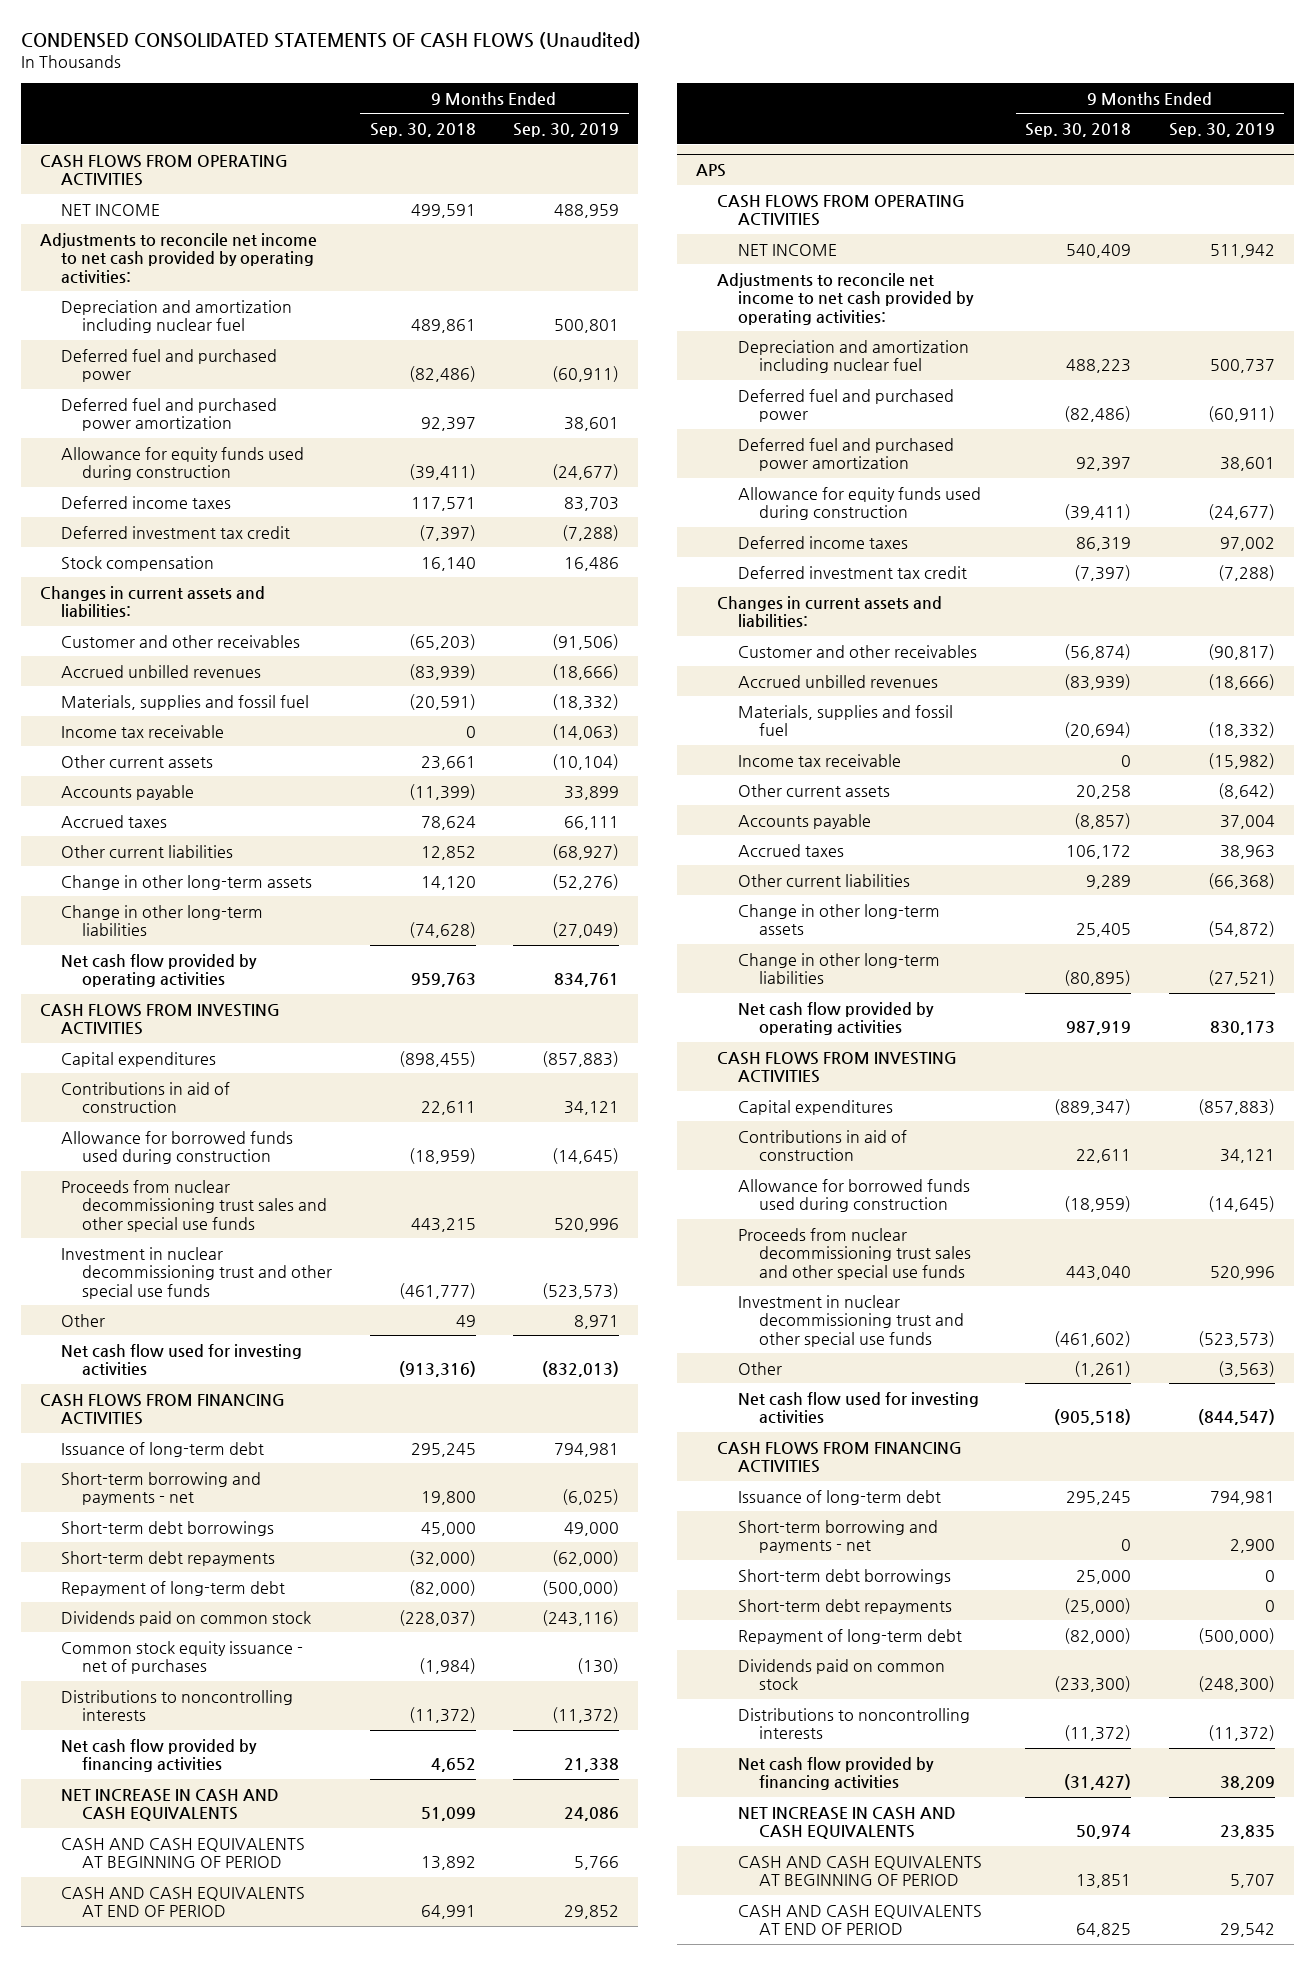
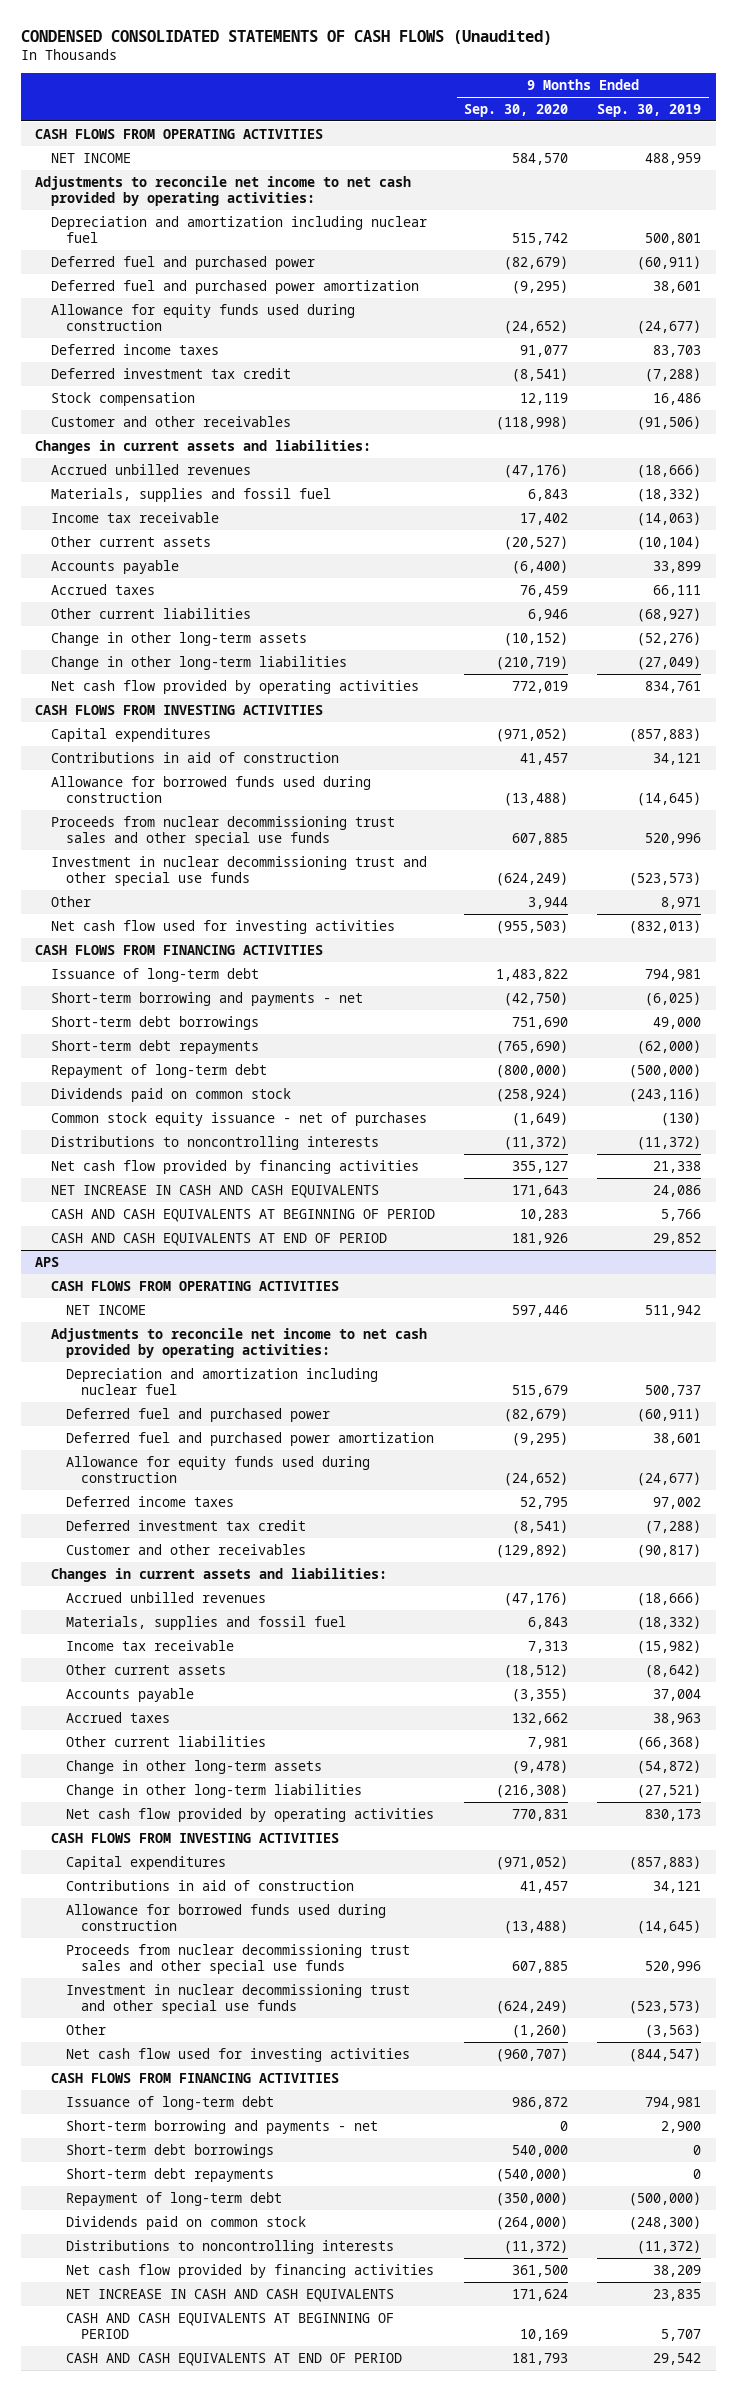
- | 9 Months Ended Sep. 30, 2018 | 9 Months Ended Sep. 30, 2019
+ | 9 Months Ended Sep. 30, 2020 | 9 Months Ended Sep. 30, 2019
moved down: Changes in current assets and liabilities:
@ APS
moved down: Changes in current assets and liabilities:

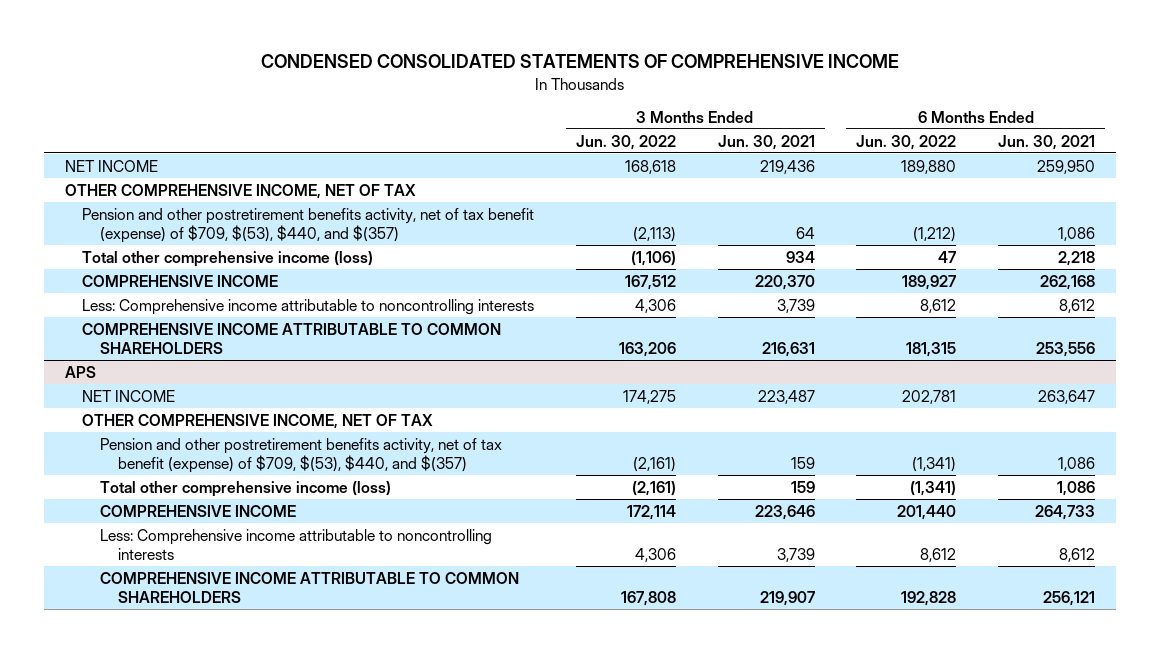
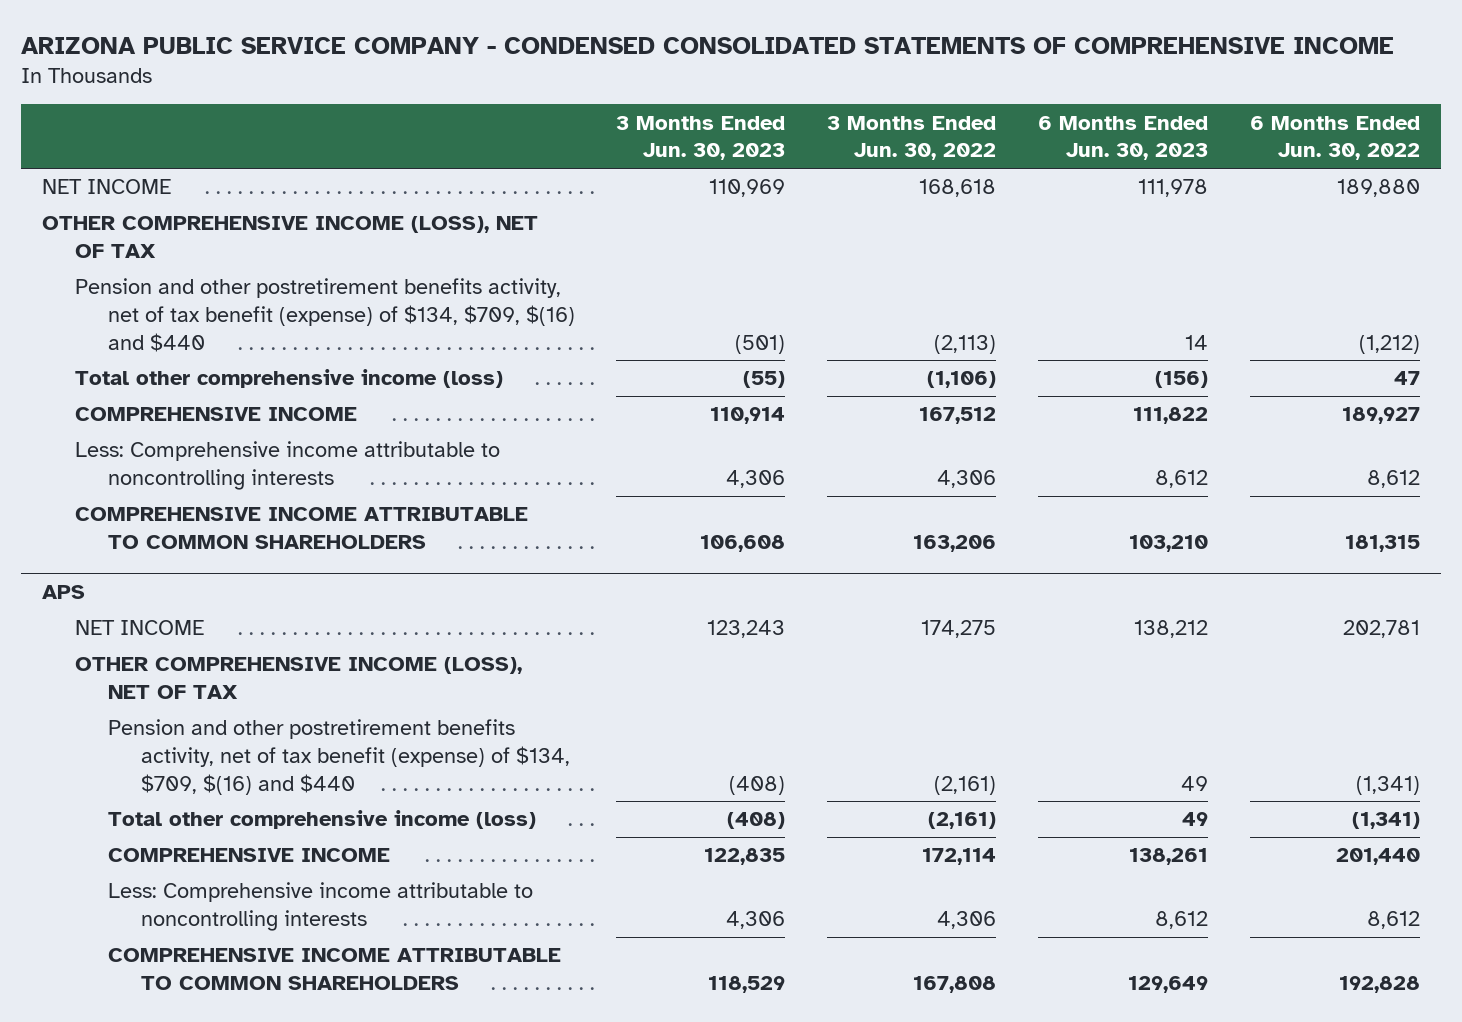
- CONDENSED CONSOLIDATED STATEMENTS OF COMPREHENSIVE INCOME
+ ARIZONA PUBLIC SERVICE COMPANY - CONDENSED CONSOLIDATED STATEMENTS OF COMPREHENSIVE INCOME
- | 3 Months Ended Jun. 30, 2022 | 3 Months Ended Jun. 30, 2021 | 6 Months Ended Jun. 30, 2022 | 6 Months Ended Jun. 30, 2021
+ | 3 Months Ended Jun. 30, 2023 | 3 Months Ended Jun. 30, 2022 | 6 Months Ended Jun. 30, 2023 | 6 Months Ended Jun. 30, 2022
- OTHER COMPREHENSIVE INCOME, NET OF TAX
- Pension and other postretirement benefits activity, net of tax benefit (expense) of $709, $(53), $440, and $(357) | (2,113) | 64 | (1,212) | 1,086
+ OTHER COMPREHENSIVE INCOME (LOSS), NET OF TAX
+ Pension and other postretirement benefits activity, net of tax benefit (expense) of $134, $709, $(16) and $440 | (501) | (2,113) | 14 | (1,212)
@ APS
- OTHER COMPREHENSIVE INCOME, NET OF TAX
- Pension and other postretirement benefits activity, net of tax benefit (expense) of $709, $(53), $440, and $(357) | (2,161) | 159 | (1,341) | 1,086
+ OTHER COMPREHENSIVE INCOME (LOSS), NET OF TAX
+ Pension and other postretirement benefits activity, net of tax benefit (expense) of $134, $709, $(16) and $440 | (408) | (2,161) | 49 | (1,341)

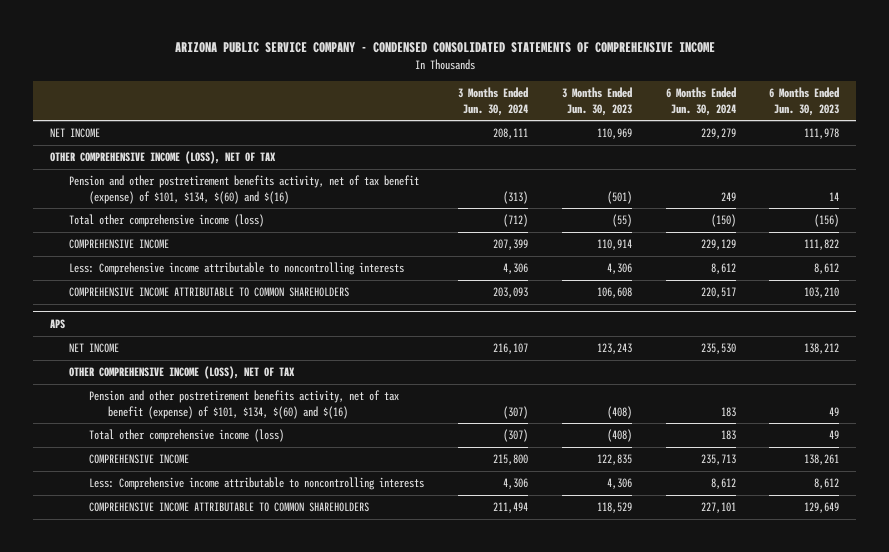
- | 3 Months Ended Jun. 30, 2023 | 3 Months Ended Jun. 30, 2022 | 6 Months Ended Jun. 30, 2023 | 6 Months Ended Jun. 30, 2022
+ | 3 Months Ended Jun. 30, 2024 | 3 Months Ended Jun. 30, 2023 | 6 Months Ended Jun. 30, 2024 | 6 Months Ended Jun. 30, 2023
- Pension and other postretirement benefits activity, net of tax benefit (expense) of $134, $709, $(16) and $440 | (501) | (2,113) | 14 | (1,212)
+ Pension and other postretirement benefits activity, net of tax benefit (expense) of $101, $134, $(60) and $(16) | (313) | (501) | 249 | 14
@ APS
- Pension and other postretirement benefits activity, net of tax benefit (expense) of $134, $709, $(16) and $440 | (408) | (2,161) | 49 | (1,341)
+ Pension and other postretirement benefits activity, net of tax benefit (expense) of $101, $134, $(60) and $(16) | (307) | (408) | 183 | 49

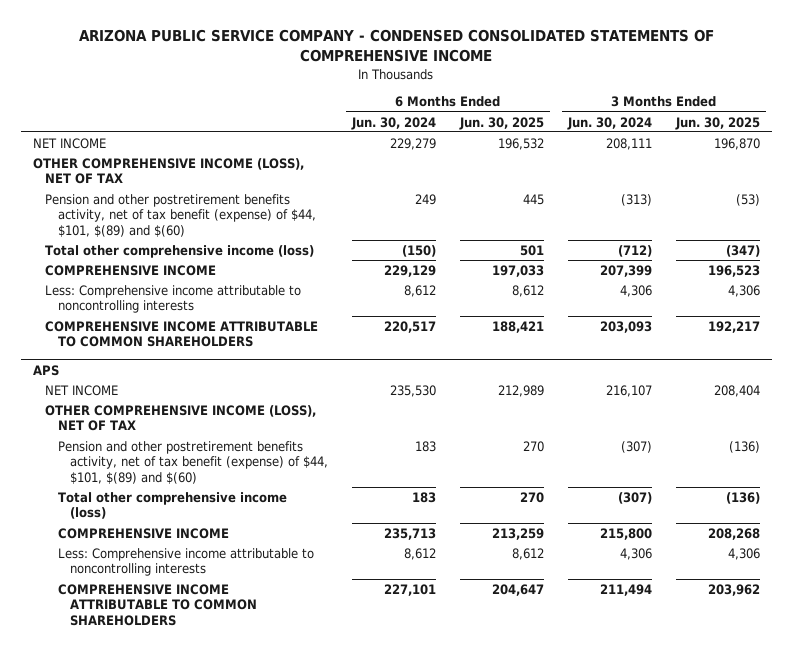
- | 3 Months Ended Jun. 30, 2024 | 3 Months Ended Jun. 30, 2023 | 6 Months Ended Jun. 30, 2024 | 6 Months Ended Jun. 30, 2023
+ | 6 Months Ended Jun. 30, 2024 | 6 Months Ended Jun. 30, 2025 | 3 Months Ended Jun. 30, 2024 | 3 Months Ended Jun. 30, 2025
- Pension and other postretirement benefits activity, net of tax benefit (expense) of $101, $134, $(60) and $(16) | (313) | (501) | 249 | 14
+ Pension and other postretirement benefits activity, net of tax benefit (expense) of $44, $101, $(89) and $(60) | 249 | 445 | (313) | (53)
@ APS
- Pension and other postretirement benefits activity, net of tax benefit (expense) of $101, $134, $(60) and $(16) | (307) | (408) | 183 | 49
+ Pension and other postretirement benefits activity, net of tax benefit (expense) of $44, $101, $(89) and $(60) | 183 | 270 | (307) | (136)

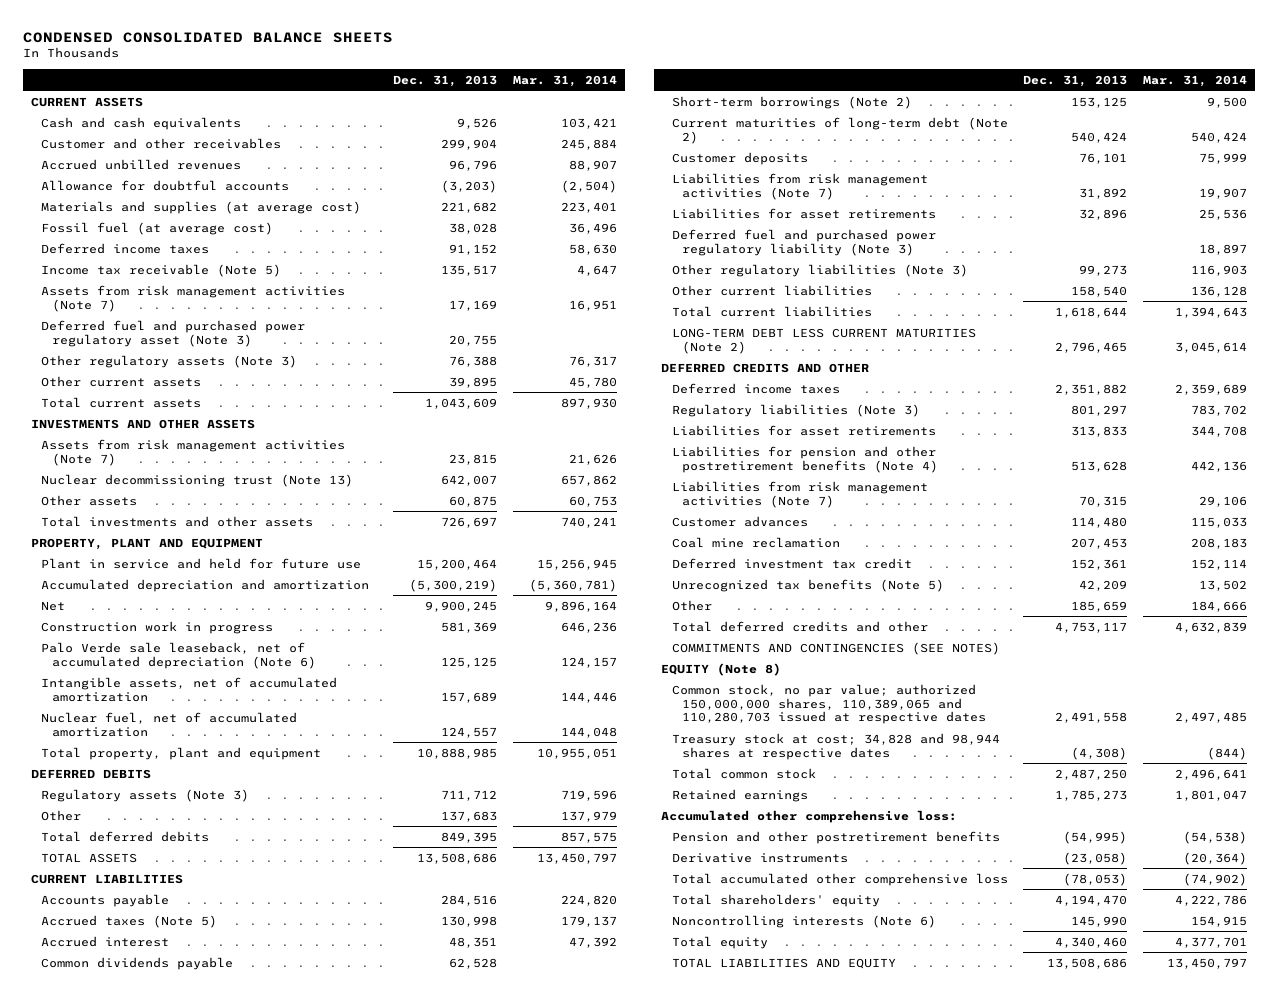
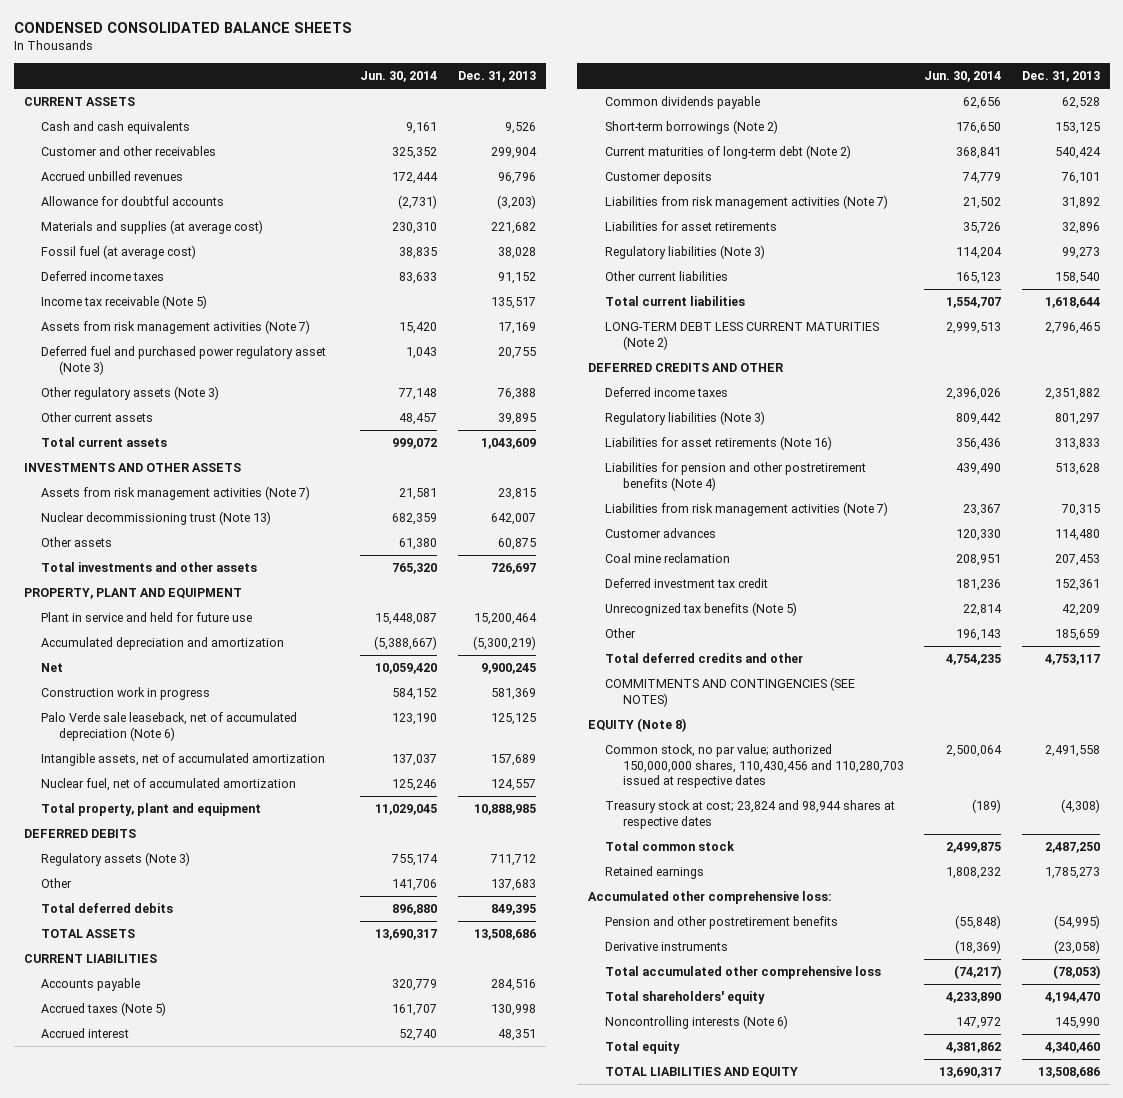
- | Dec. 31, 2013 | Mar. 31, 2014
+ | Jun. 30, 2014 | Dec. 31, 2013
- Deferred fuel and purchased power regulatory liability (Note 3) | | 18,897
- Other regulatory liabilities (Note 3) | 99,273 | 116,903
+ Regulatory liabilities (Note 3) | 114,204 | 99,273
- Liabilities for asset retirements | 313,833 | 344,708
+ Liabilities for asset retirements (Note 16) | 356,436 | 313,833
- Common stock, no par value; authorized 150,000,000 shares, 110,389,065 and 110,280,703 issued at respective dates | 2,491,558 | 2,497,485
- Treasury stock at cost; 34,828 and 98,944 shares at respective dates | (4,308) | (844)
+ Common stock, no par value; authorized 150,000,000 shares, 110,430,456 and 110,280,703 issued at respective dates | 2,500,064 | 2,491,558
+ Treasury stock at cost; 23,824 and 98,944 shares at respective dates | (189) | (4,308)

